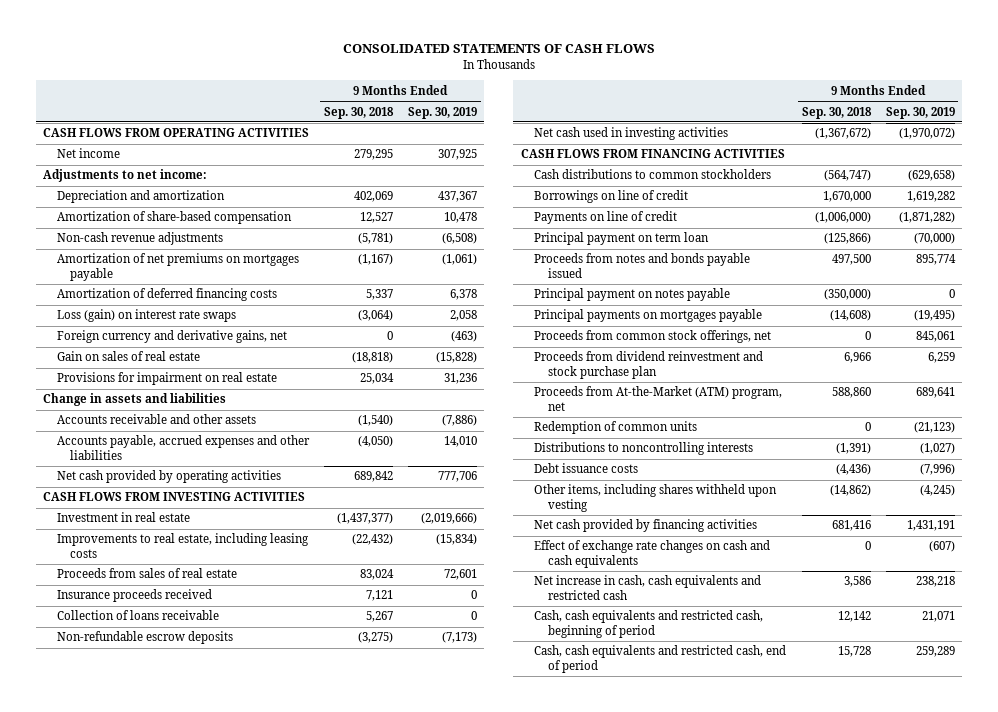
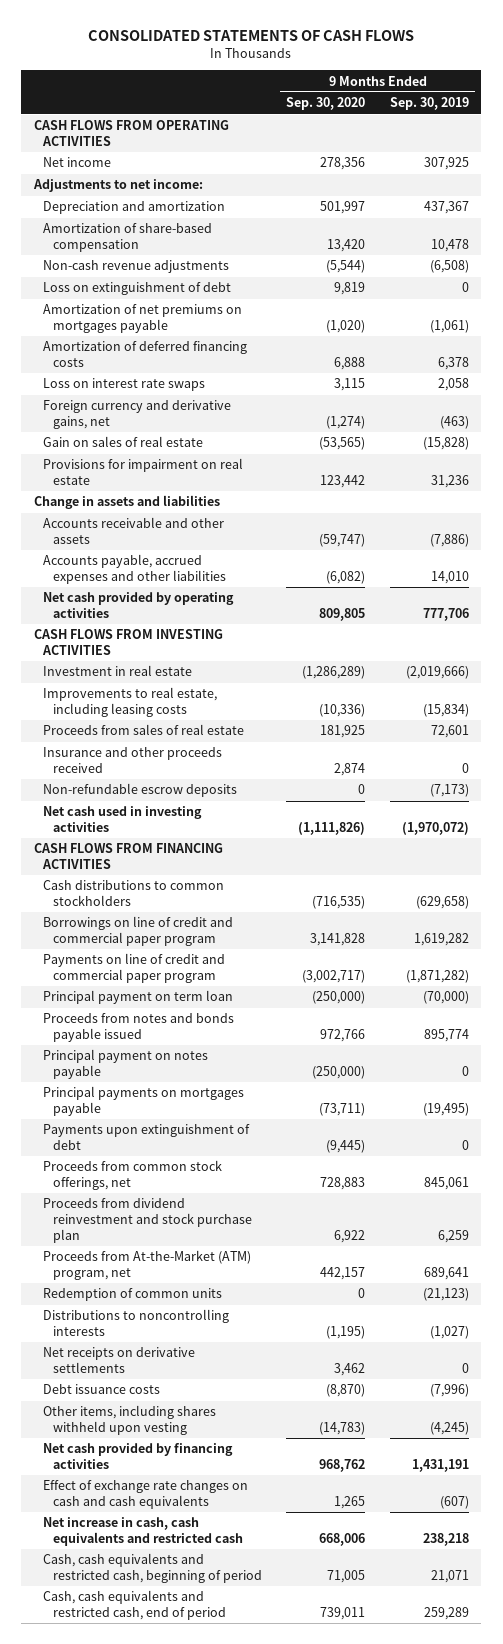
- | 9 Months Ended Sep. 30, 2018 | 9 Months Ended Sep. 30, 2019
+ | 9 Months Ended Sep. 30, 2020 | 9 Months Ended Sep. 30, 2019
+ Loss on extinguishment of debt | 9,819 | 0
- Loss (gain) on interest rate swaps | (3,064) | 2,058
+ Loss on interest rate swaps | 3,115 | 2,058
- Insurance proceeds received | 7,121 | 0
- Collection of loans receivable | 5,267 | 0
+ Insurance and other proceeds received | 2,874 | 0
- Borrowings on line of credit | 1,670,000 | 1,619,282
- Payments on line of credit | (1,006,000) | (1,871,282)
+ Borrowings on line of credit and commercial paper program | 3,141,828 | 1,619,282
+ Payments on line of credit and commercial paper program | (3,002,717) | (1,871,282)
+ Payments upon extinguishment of debt | (9,445) | 0
+ Net receipts on derivative settlements | 3,462 | 0

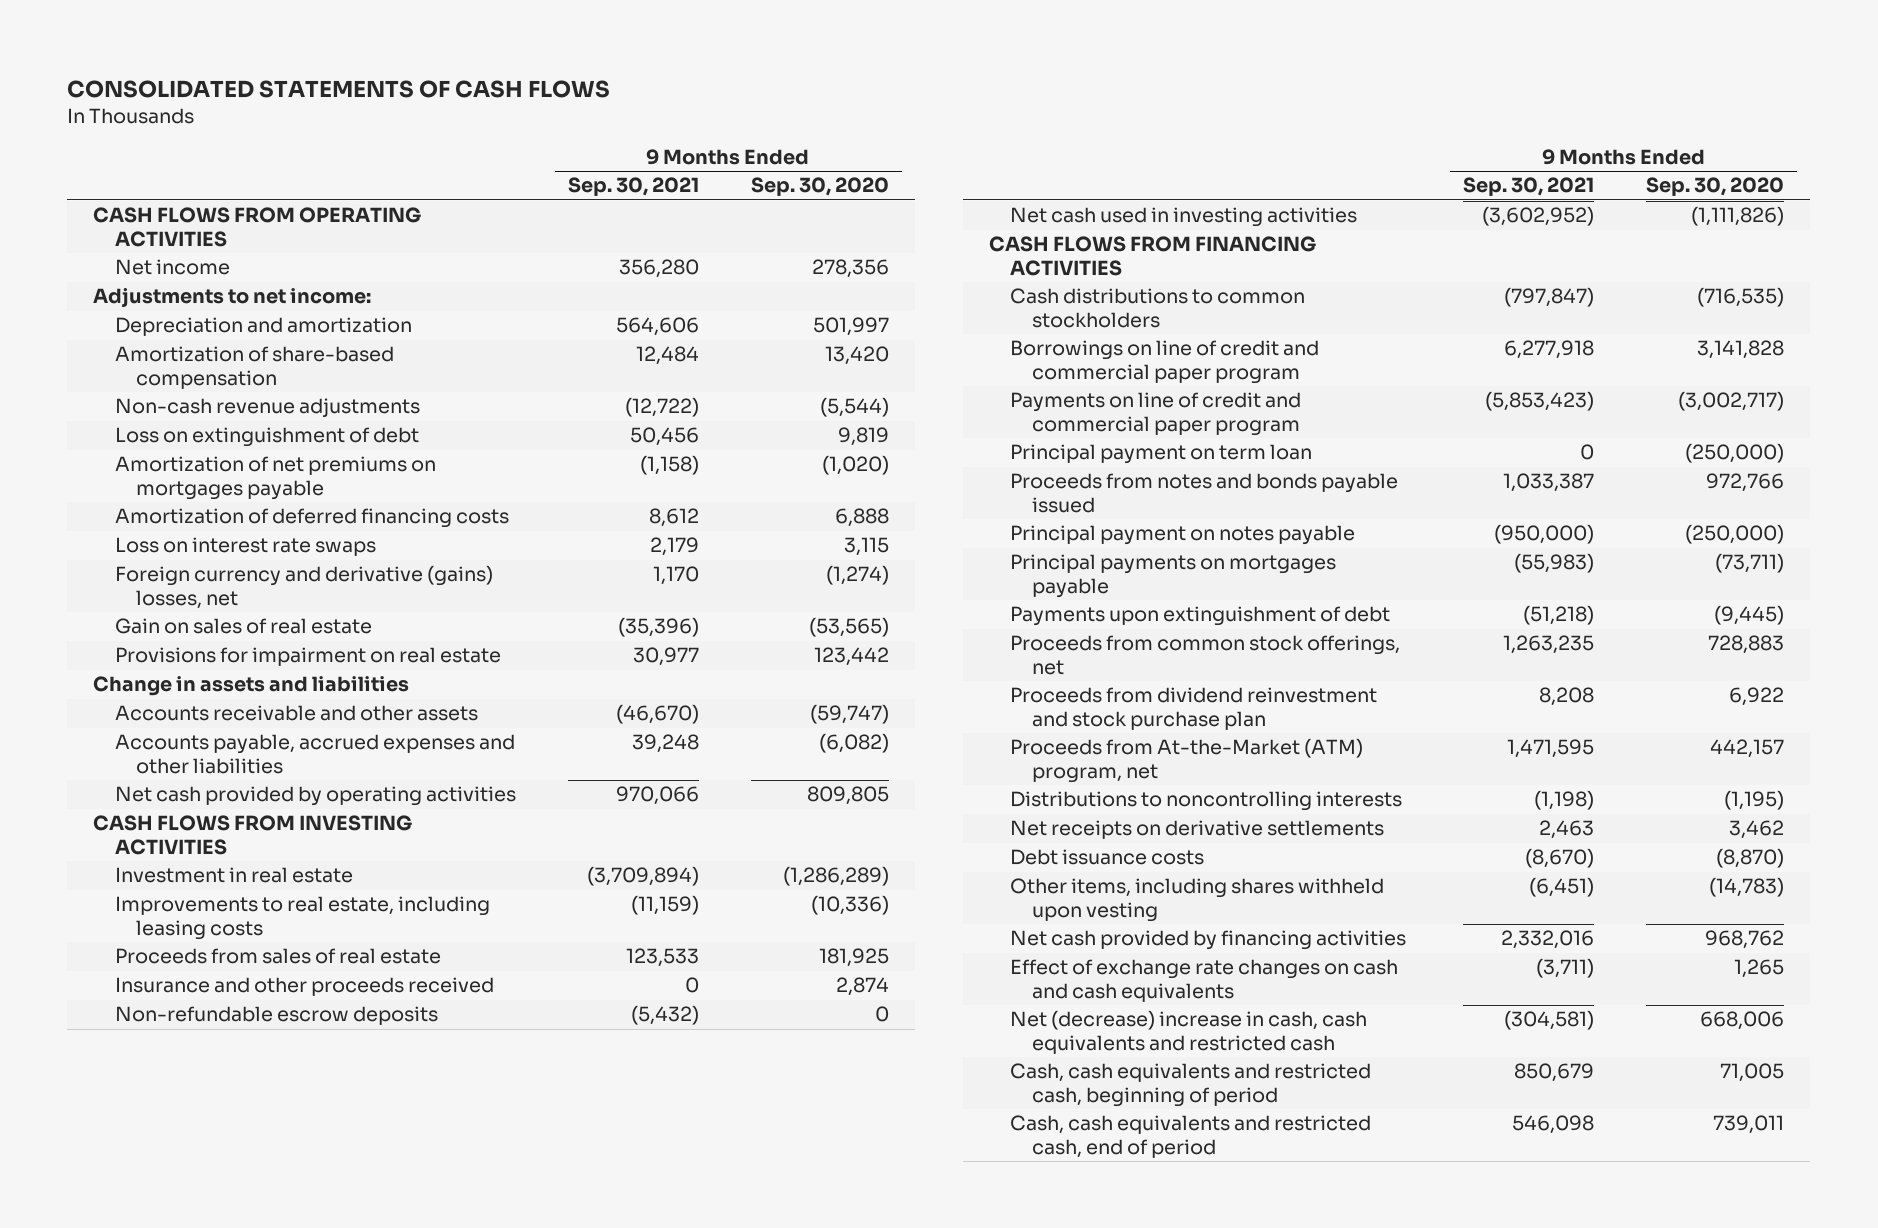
- | 9 Months Ended Sep. 30, 2020 | 9 Months Ended Sep. 30, 2019
+ | 9 Months Ended Sep. 30, 2021 | 9 Months Ended Sep. 30, 2020
- Foreign currency and derivative gains, net | (1,274) | (463)
+ Foreign currency and derivative (gains) losses, net | 1,170 | (1,274)
- Redemption of common units | 0 | (21,123)
- Net increase in cash, cash equivalents and restricted cash | 668,006 | 238,218
+ Net (decrease) increase in cash, cash equivalents and restricted cash | (304,581) | 668,006

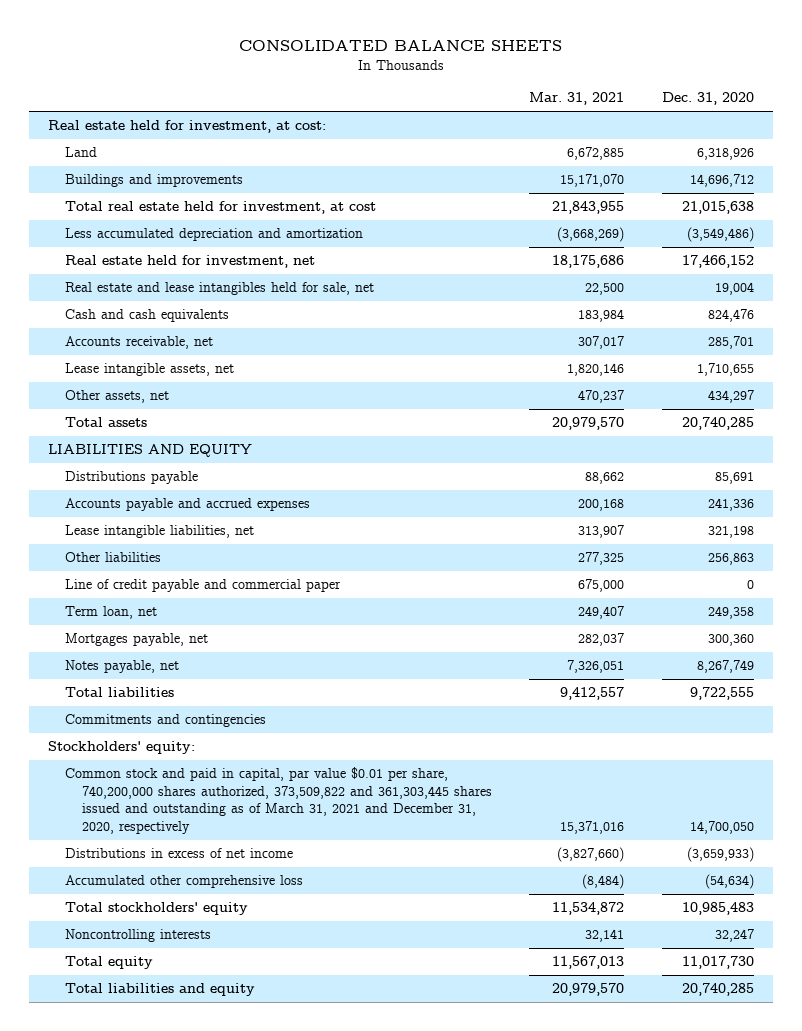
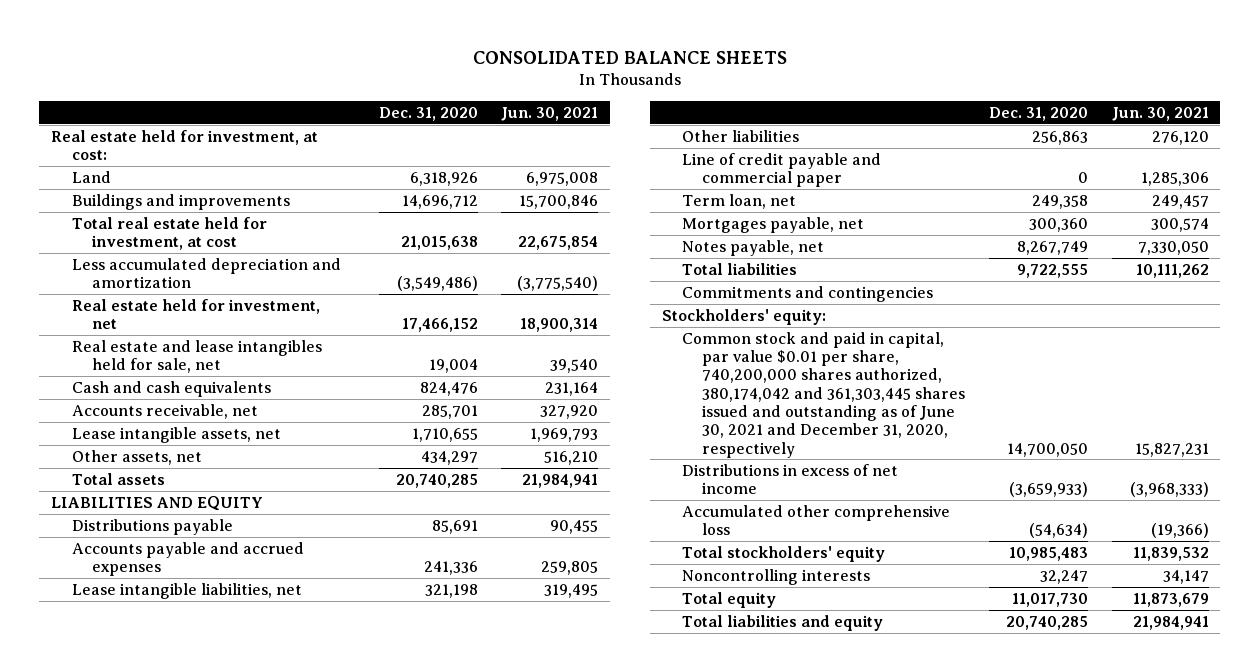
- | Mar. 31, 2021 | Dec. 31, 2020
+ | Dec. 31, 2020 | Jun. 30, 2021
- Common stock and paid in capital, par value $0.01 per share, 740,200,000 shares authorized, 373,509,822 and 361,303,445 shares issued and outstanding as of March 31, 2021 and December 31, 2020, respectively | 15,371,016 | 14,700,050
+ Common stock and paid in capital, par value $0.01 per share, 740,200,000 shares authorized, 380,174,042 and 361,303,445 shares issued and outstanding as of June 30, 2021 and December 31, 2020, respectively | 14,700,050 | 15,827,231

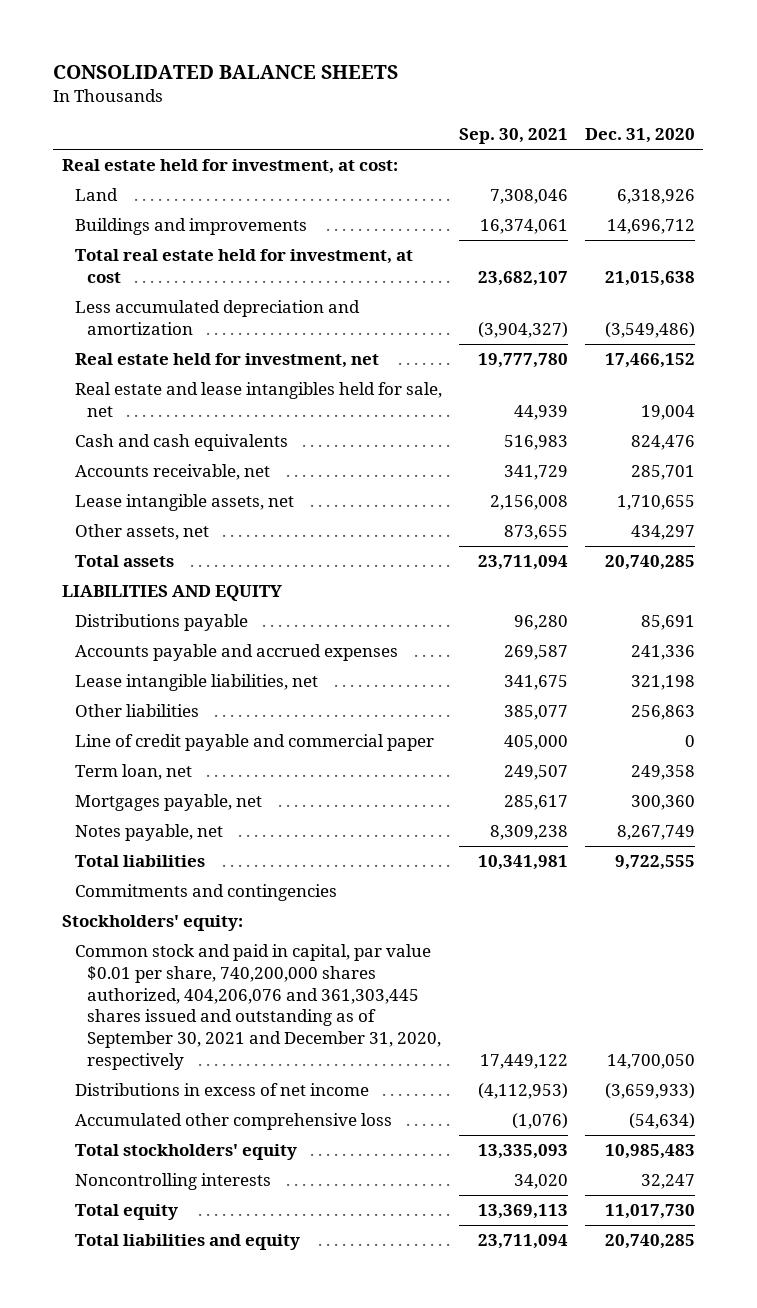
- | Dec. 31, 2020 | Jun. 30, 2021
+ | Sep. 30, 2021 | Dec. 31, 2020
- Common stock and paid in capital, par value $0.01 per share, 740,200,000 shares authorized, 380,174,042 and 361,303,445 shares issued and outstanding as of June 30, 2021 and December 31, 2020, respectively | 14,700,050 | 15,827,231
+ Common stock and paid in capital, par value $0.01 per share, 740,200,000 shares authorized, 404,206,076 and 361,303,445 shares issued and outstanding as of September 30, 2021 and December 31, 2020, respectively | 17,449,122 | 14,700,050

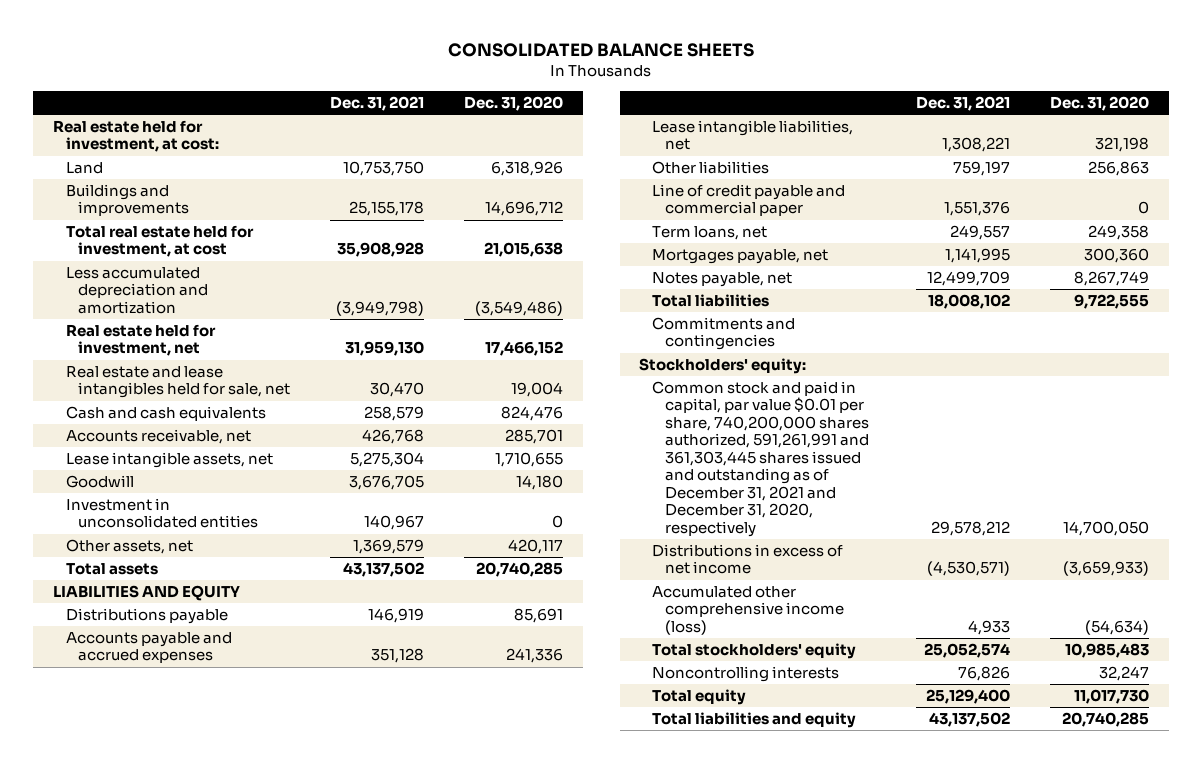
- | Sep. 30, 2021 | Dec. 31, 2020
+ | Dec. 31, 2021 | Dec. 31, 2020
- Other assets, net | 873,655 | 434,297
+ Goodwill | 3,676,705 | 14,180
+ Investment in unconsolidated entities | 140,967 | 0
+ Other assets, net | 1,369,579 | 420,117
- Term loan, net | 249,507 | 249,358
+ Term loans, net | 249,557 | 249,358
- Common stock and paid in capital, par value $0.01 per share, 740,200,000 shares authorized, 404,206,076 and 361,303,445 shares issued and outstanding as of September 30, 2021 and December 31, 2020, respectively | 17,449,122 | 14,700,050
+ Common stock and paid in capital, par value $0.01 per share, 740,200,000 shares authorized, 591,261,991 and 361,303,445 shares issued and outstanding as of December 31, 2021 and December 31, 2020, respectively | 29,578,212 | 14,700,050
- Accumulated other comprehensive loss | (1,076) | (54,634)
+ Accumulated other comprehensive income (loss) | 4,933 | (54,634)

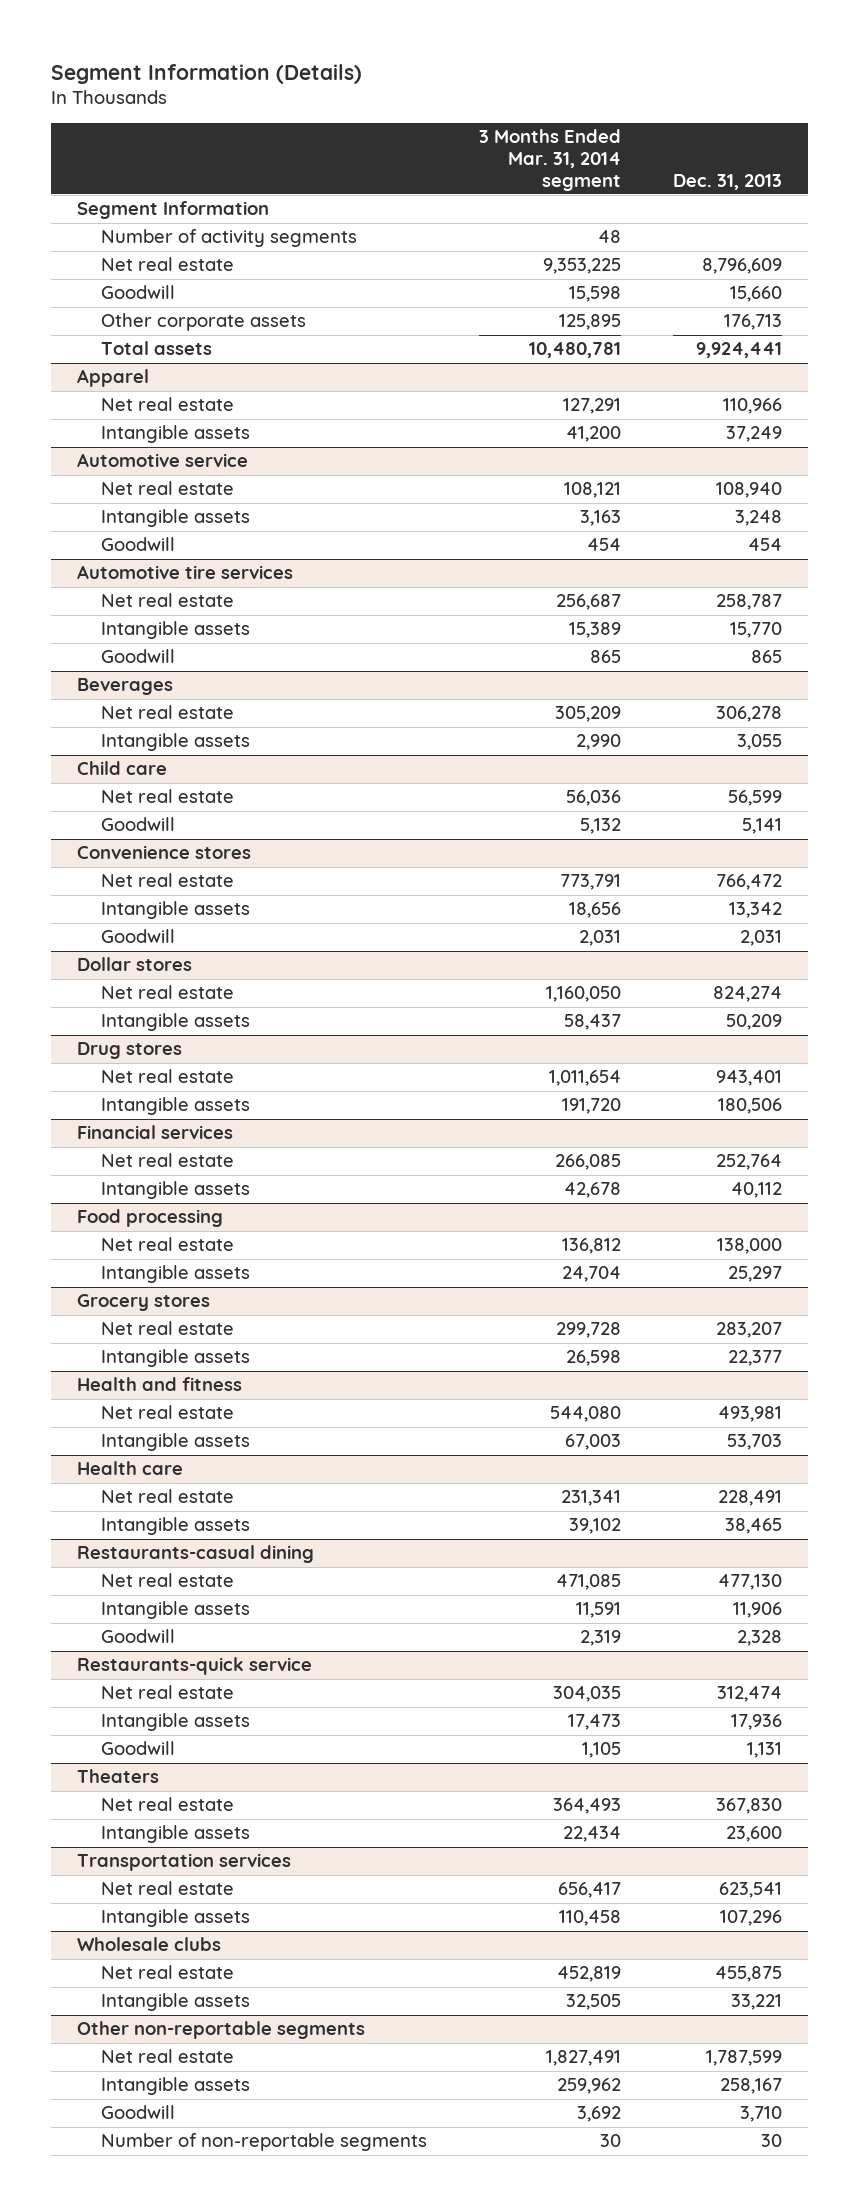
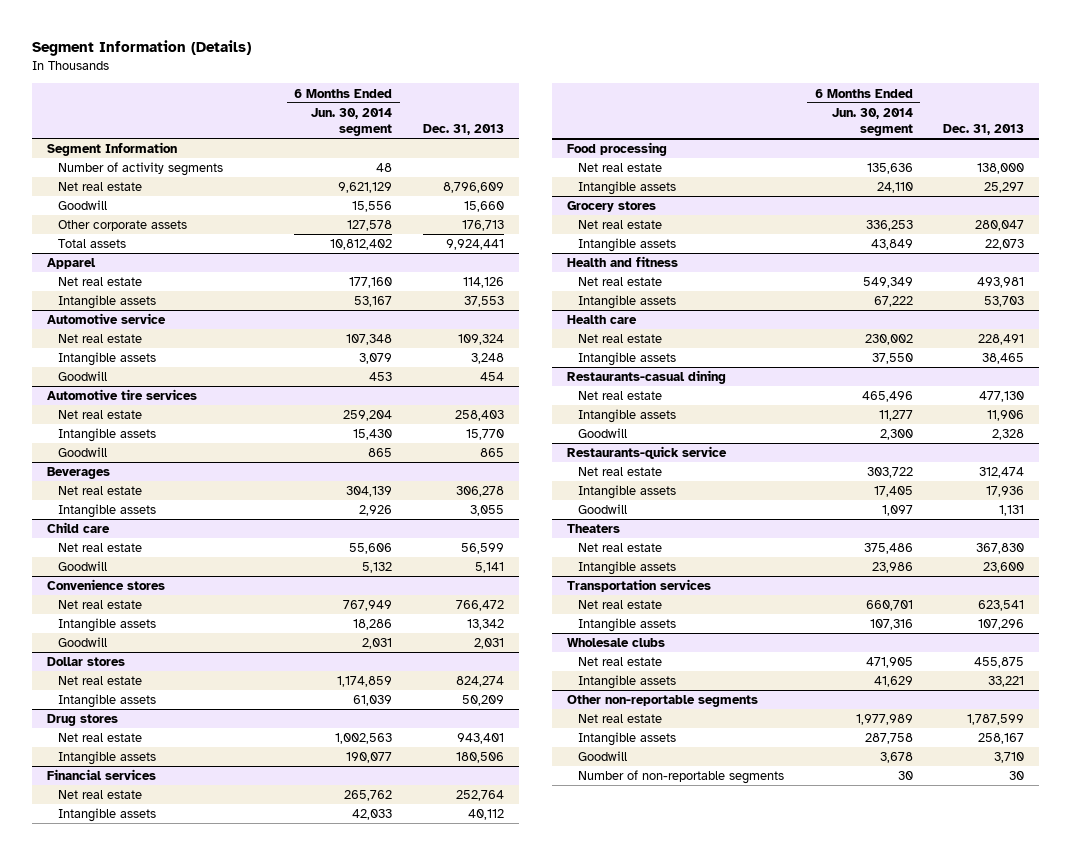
- | 3 Months Ended Mar. 31, 2014 segment | Dec. 31, 2013
+ | 6 Months Ended Jun. 30, 2014 segment | Dec. 31, 2013
@ Apparel
- Net real estate | 127,291 | 110,966
- Intangible assets | 41,200 | 37,249
+ Net real estate | 177,160 | 114,126
+ Intangible assets | 53,167 | 37,553
@ Automotive service
- Net real estate | 108,121 | 108,940
+ Net real estate | 107,348 | 109,324
@ Automotive tire services
- Net real estate | 256,687 | 258,787
+ Net real estate | 259,204 | 258,403
@ Grocery stores
- Net real estate | 299,728 | 283,207
- Intangible assets | 26,598 | 22,377
+ Net real estate | 336,253 | 280,047
+ Intangible assets | 43,849 | 22,073

